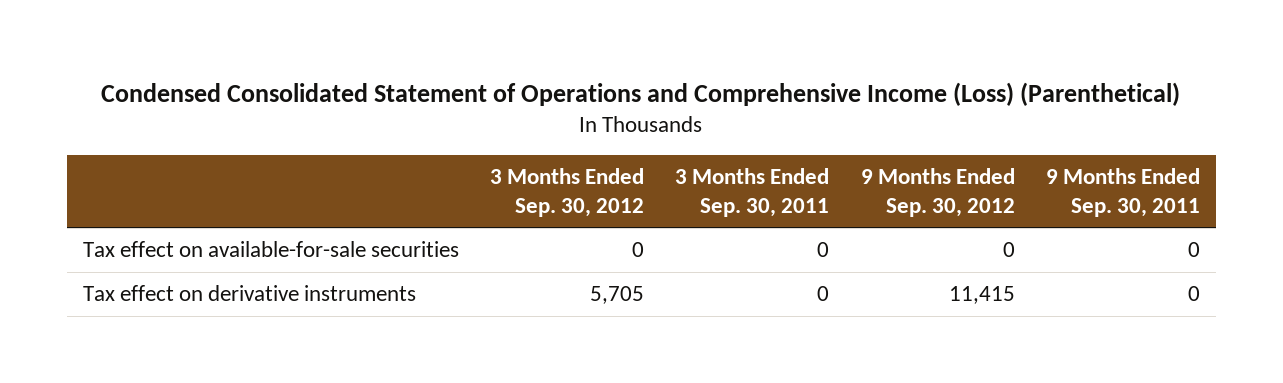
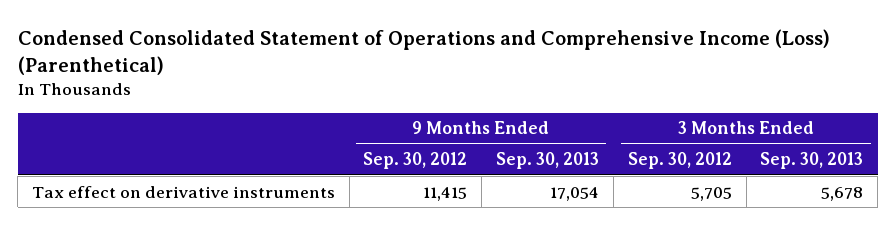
- | 3 Months Ended Sep. 30, 2012 | 3 Months Ended Sep. 30, 2011 | 9 Months Ended Sep. 30, 2012 | 9 Months Ended Sep. 30, 2011
+ | 9 Months Ended Sep. 30, 2012 | 9 Months Ended Sep. 30, 2013 | 3 Months Ended Sep. 30, 2012 | 3 Months Ended Sep. 30, 2013
- Tax effect on available-for-sale securities | 0 | 0 | 0 | 0

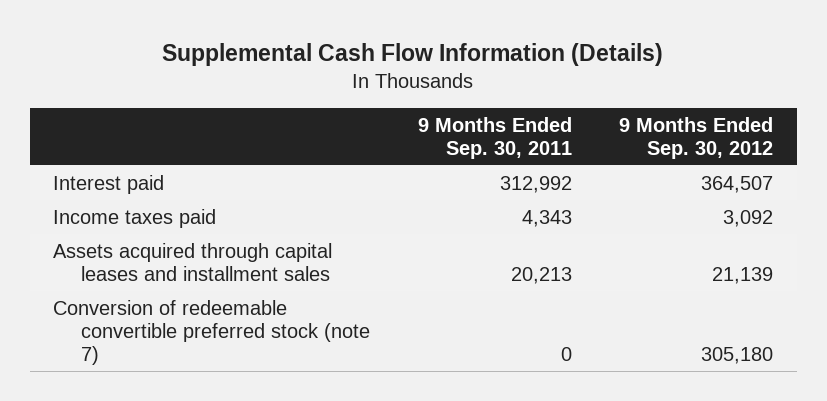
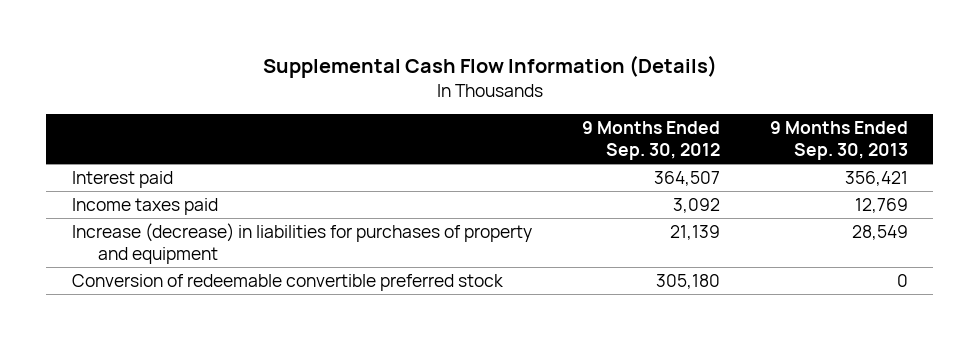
- | 9 Months Ended Sep. 30, 2011 | 9 Months Ended Sep. 30, 2012
+ | 9 Months Ended Sep. 30, 2012 | 9 Months Ended Sep. 30, 2013
- Assets acquired through capital leases and installment sales | 20,213 | 21,139
- Conversion of redeemable convertible preferred stock (note 7) | 0 | 305,180
+ Increase (decrease) in liabilities for purchases of property and equipment | 21,139 | 28,549
+ Conversion of redeemable convertible preferred stock | 305,180 | 0

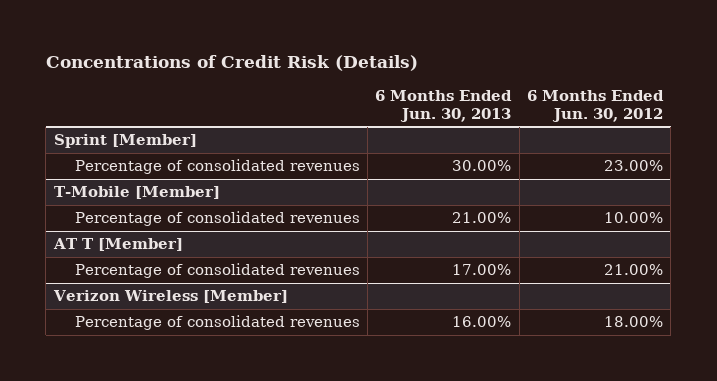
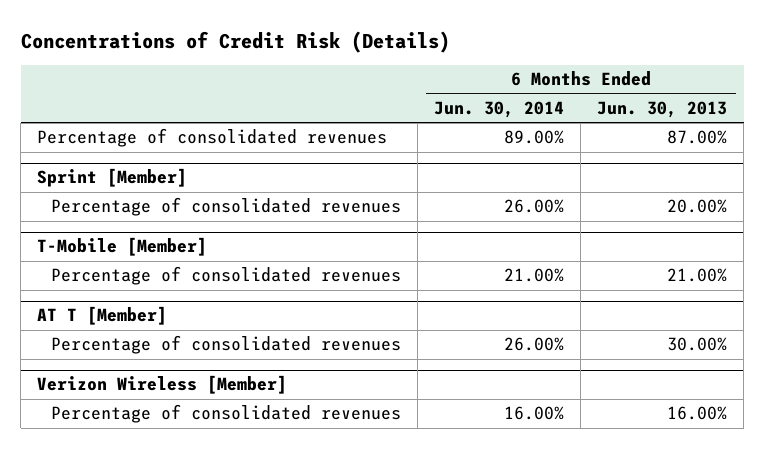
- | 6 Months Ended Jun. 30, 2013 | 6 Months Ended Jun. 30, 2012
+ | 6 Months Ended Jun. 30, 2014 | 6 Months Ended Jun. 30, 2013
+ Percentage of consolidated revenues | 89.00% | 87.00%
@ Sprint [Member]
- Percentage of consolidated revenues | 30.00% | 23.00%
+ Percentage of consolidated revenues | 26.00% | 20.00%
@ AT T [Member]
- Percentage of consolidated revenues | 17.00% | 21.00%
+ Percentage of consolidated revenues | 26.00% | 30.00%

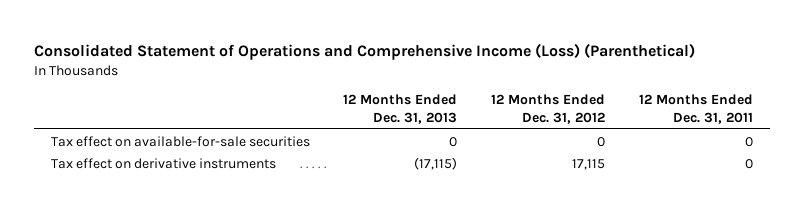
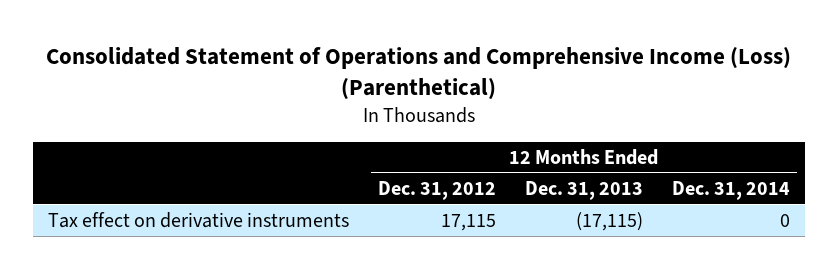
- | 12 Months Ended Dec. 31, 2013 | 12 Months Ended Dec. 31, 2012 | 12 Months Ended Dec. 31, 2011
+ | 12 Months Ended Dec. 31, 2012 | 12 Months Ended Dec. 31, 2013 | 12 Months Ended Dec. 31, 2014
- Tax effect on available-for-sale securities | 0 | 0 | 0

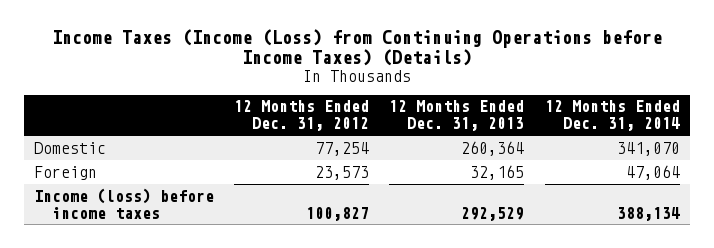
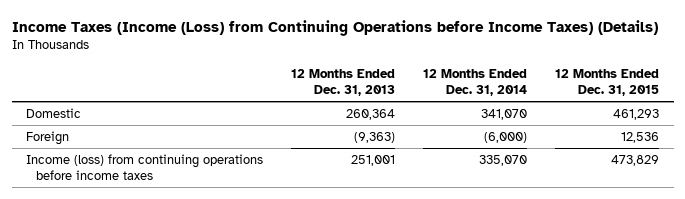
- | 12 Months Ended Dec. 31, 2012 | 12 Months Ended Dec. 31, 2013 | 12 Months Ended Dec. 31, 2014
+ | 12 Months Ended Dec. 31, 2013 | 12 Months Ended Dec. 31, 2014 | 12 Months Ended Dec. 31, 2015
- Foreign | 23,573 | 32,165 | 47,064
- Income (loss) before income taxes | 100,827 | 292,529 | 388,134
+ Foreign | (9,363) | (6,000) | 12,536
+ Income (loss) from continuing operations before income taxes | 251,001 | 335,070 | 473,829

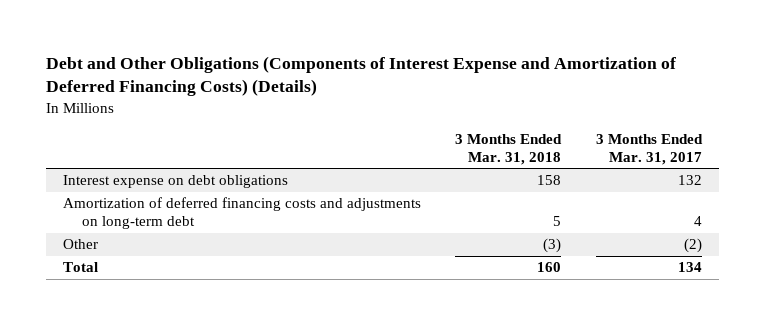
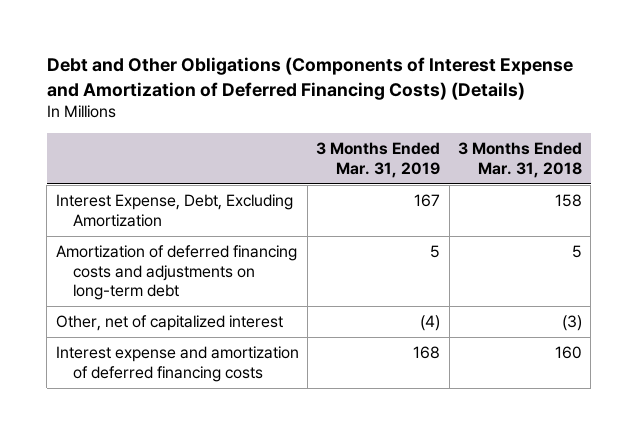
- | 3 Months Ended Mar. 31, 2018 | 3 Months Ended Mar. 31, 2017
+ | 3 Months Ended Mar. 31, 2019 | 3 Months Ended Mar. 31, 2018
- Interest expense on debt obligations | 158 | 132
+ Interest Expense, Debt, Excluding Amortization | 167 | 158
- Other | (3) | (2)
- Total | 160 | 134
+ Other, net of capitalized interest | (4) | (3)
+ Interest expense and amortization of deferred financing costs | 168 | 160

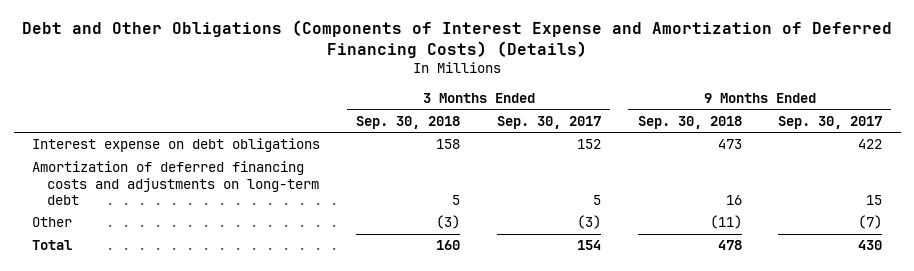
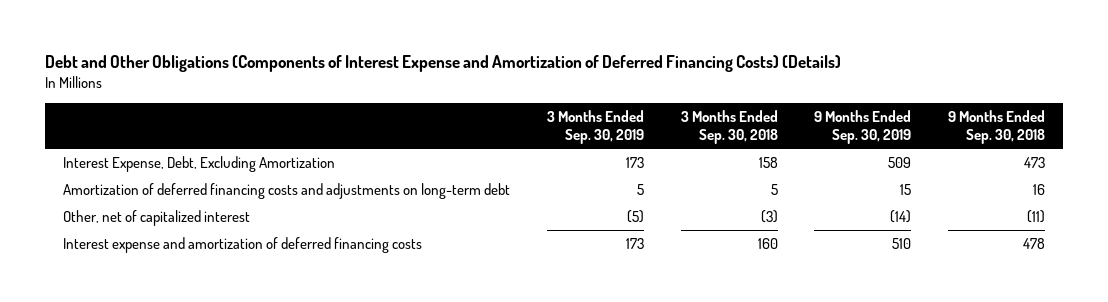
- | 3 Months Ended Sep. 30, 2018 | 3 Months Ended Sep. 30, 2017 | 9 Months Ended Sep. 30, 2018 | 9 Months Ended Sep. 30, 2017
+ | 3 Months Ended Sep. 30, 2019 | 3 Months Ended Sep. 30, 2018 | 9 Months Ended Sep. 30, 2019 | 9 Months Ended Sep. 30, 2018
- Interest expense on debt obligations | 158 | 152 | 473 | 422
+ Interest Expense, Debt, Excluding Amortization | 173 | 158 | 509 | 473
- Other | (3) | (3) | (11) | (7)
- Total | 160 | 154 | 478 | 430
+ Other, net of capitalized interest | (5) | (3) | (14) | (11)
+ Interest expense and amortization of deferred financing costs | 173 | 160 | 510 | 478

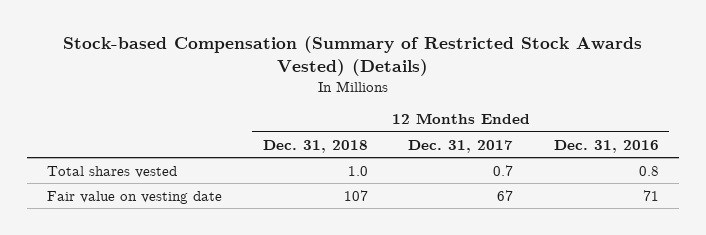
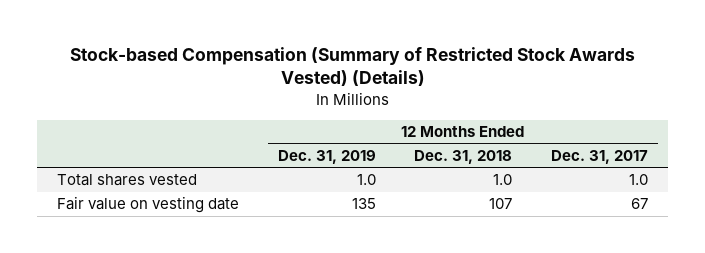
- | 12 Months Ended Dec. 31, 2018 | 12 Months Ended Dec. 31, 2017 | 12 Months Ended Dec. 31, 2016
+ | 12 Months Ended Dec. 31, 2019 | 12 Months Ended Dec. 31, 2018 | 12 Months Ended Dec. 31, 2017
- Total shares vested | 1.0 | 0.7 | 0.8
+ Total shares vested | 1.0 | 1.0 | 1.0

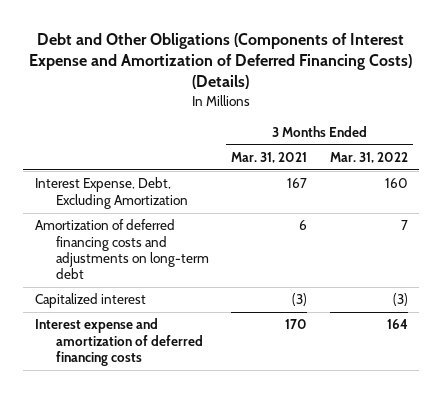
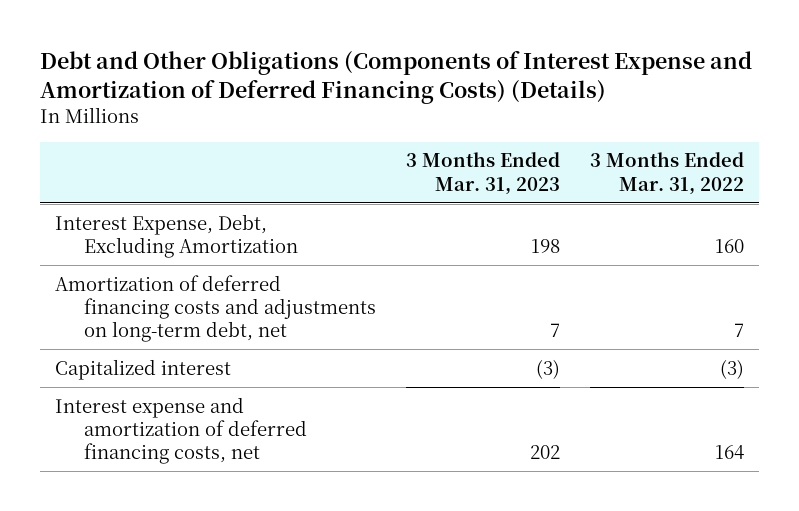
- | 3 Months Ended Mar. 31, 2021 | 3 Months Ended Mar. 31, 2022
+ | 3 Months Ended Mar. 31, 2023 | 3 Months Ended Mar. 31, 2022
- Amortization of deferred financing costs and adjustments on long-term debt | 6 | 7
+ Amortization of deferred financing costs and adjustments on long-term debt, net | 7 | 7
- Interest expense and amortization of deferred financing costs | 170 | 164
+ Interest expense and amortization of deferred financing costs, net | 202 | 164

